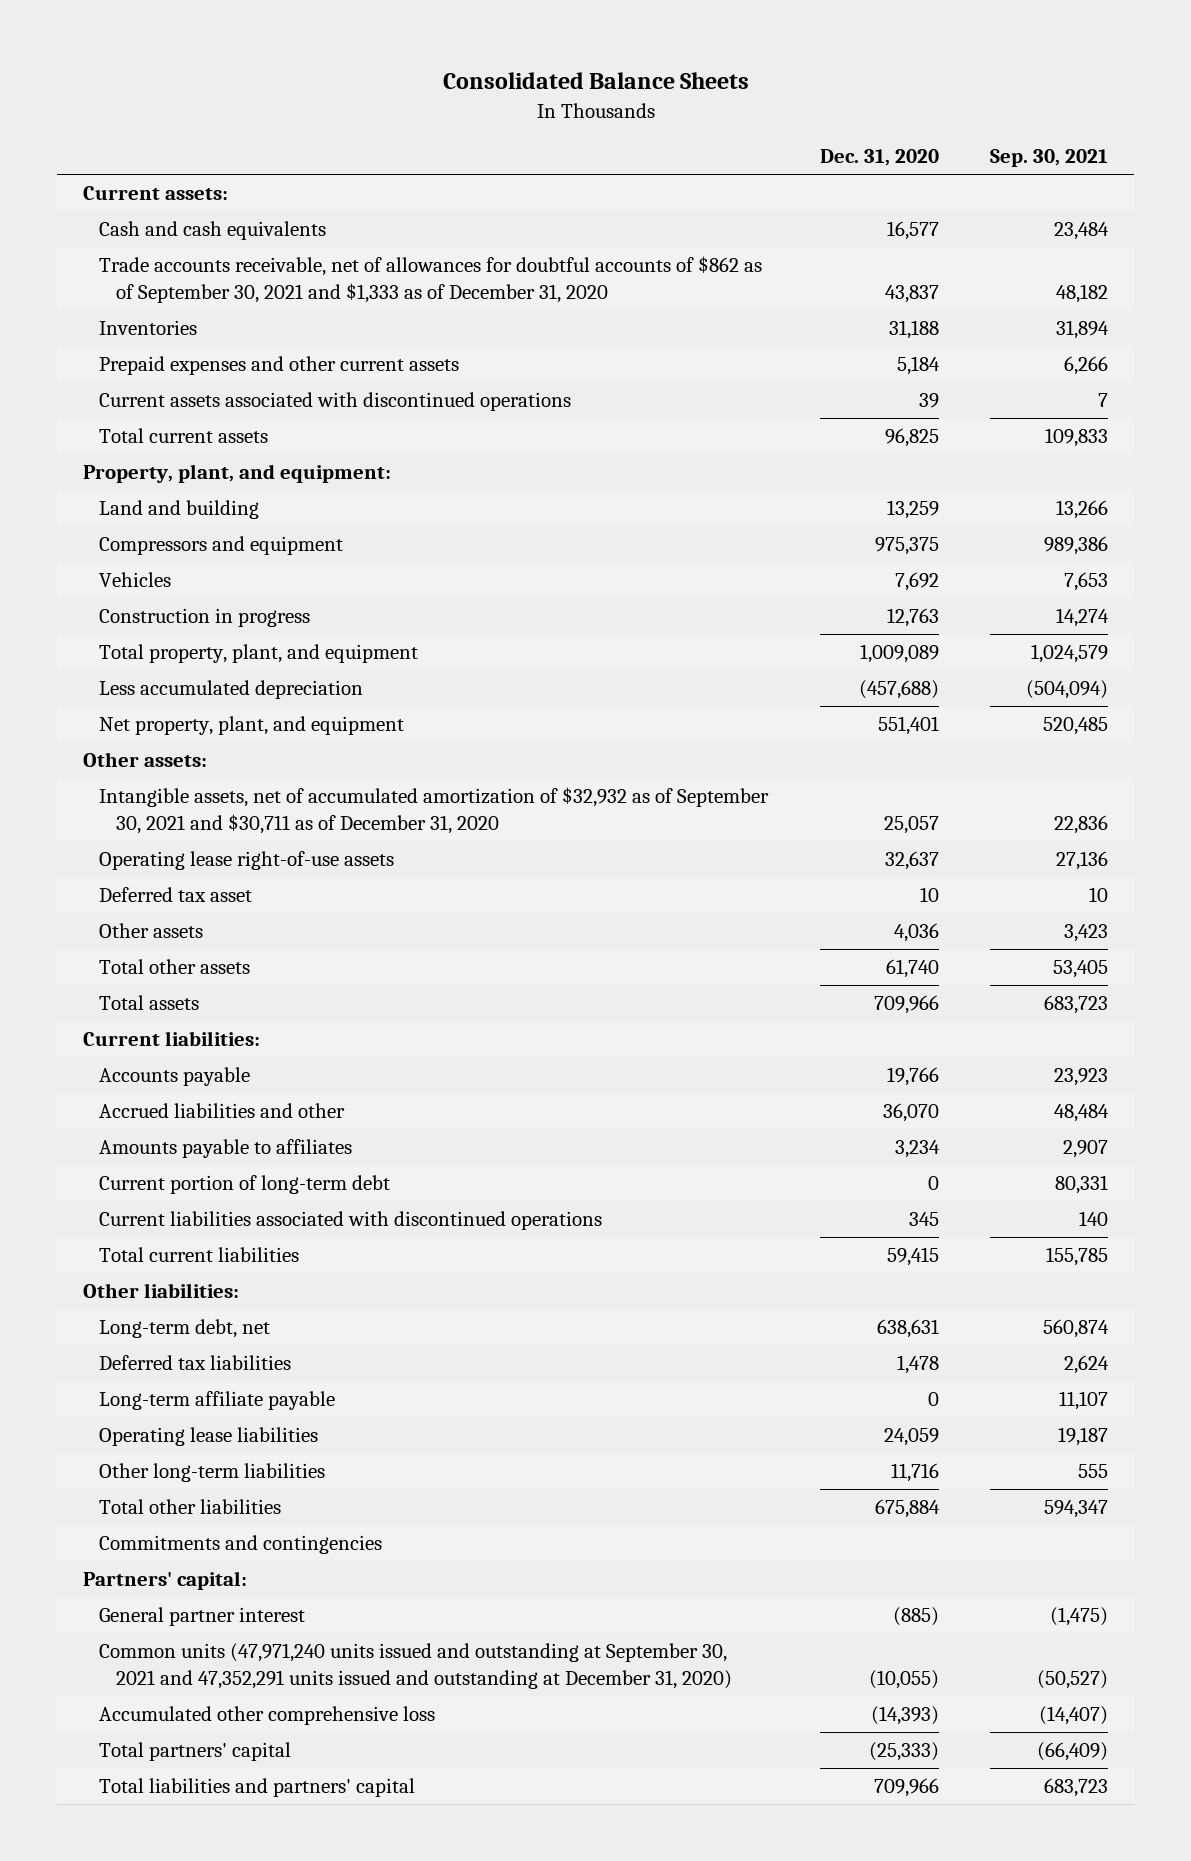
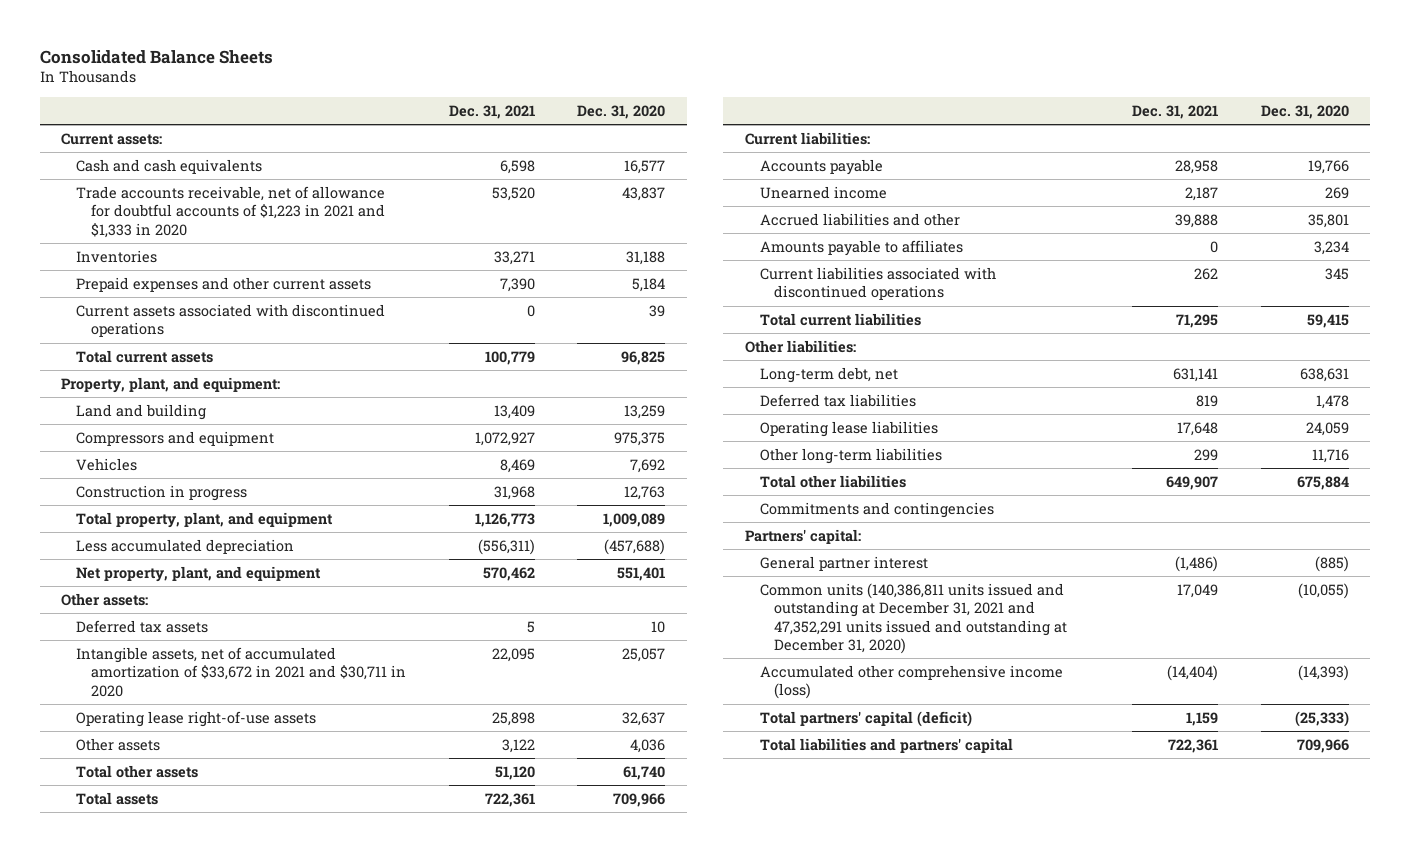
- | Dec. 31, 2020 | Sep. 30, 2021
+ | Dec. 31, 2021 | Dec. 31, 2020
- Trade accounts receivable, net of allowances for doubtful accounts of $862 as of September 30, 2021 and $1,333 as of December 31, 2020 | 43,837 | 48,182
+ Trade accounts receivable, net of allowance for doubtful accounts of $1,223 in 2021 and $1,333 in 2020 | 53,520 | 43,837
- Intangible assets, net of accumulated amortization of $32,932 as of September 30, 2021 and $30,711 as of December 31, 2020 | 25,057 | 22,836
+ Deferred tax assets | 5 | 10
+ Intangible assets, net of accumulated amortization of $33,672 in 2021 and $30,711 in 2020 | 22,095 | 25,057
- Deferred tax asset | 10 | 10
- Accrued liabilities and other | 36,070 | 48,484
+ Unearned income | 2,187 | 269
+ Accrued liabilities and other | 39,888 | 35,801
- Current portion of long-term debt | 0 | 80,331
- Long-term affiliate payable | 0 | 11,107
- Common units (47,971,240 units issued and outstanding at September 30, 2021 and 47,352,291 units issued and outstanding at December 31, 2020) | (10,055) | (50,527)
- Accumulated other comprehensive loss | (14,393) | (14,407)
- Total partners' capital | (25,333) | (66,409)
+ Common units (140,386,811 units issued and outstanding at December 31, 2021 and 47,352,291 units issued and outstanding at December 31, 2020) | 17,049 | (10,055)
+ Accumulated other comprehensive income (loss) | (14,404) | (14,393)
+ Total partners' capital (deficit) | 1,159 | (25,333)

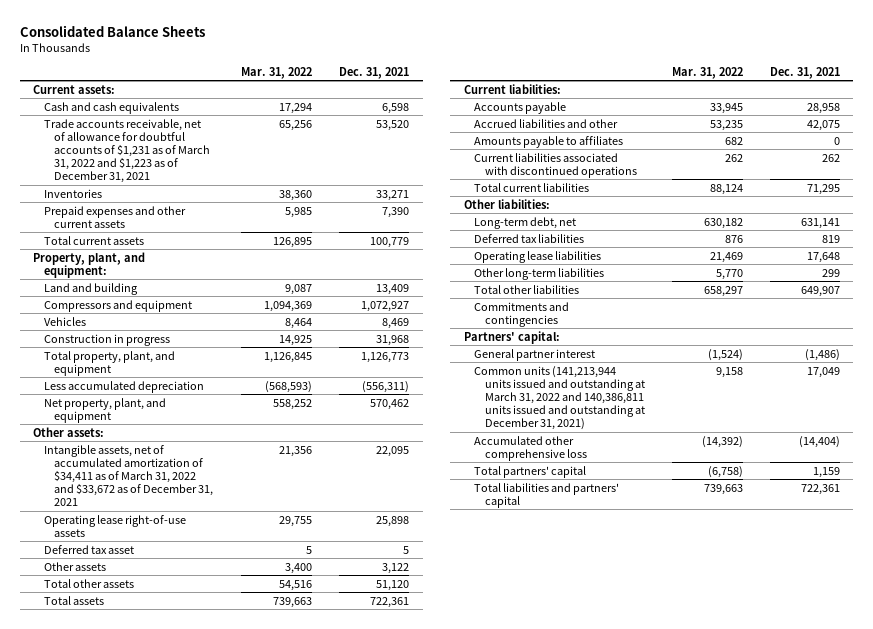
- | Dec. 31, 2021 | Dec. 31, 2020
+ | Mar. 31, 2022 | Dec. 31, 2021
- Trade accounts receivable, net of allowance for doubtful accounts of $1,223 in 2021 and $1,333 in 2020 | 53,520 | 43,837
+ Trade accounts receivable, net of allowance for doubtful accounts of $1,231 as of March 31, 2022 and $1,223 as of December 31, 2021 | 65,256 | 53,520
- Current assets associated with discontinued operations | 0 | 39
- Deferred tax assets | 5 | 10
- Intangible assets, net of accumulated amortization of $33,672 in 2021 and $30,711 in 2020 | 22,095 | 25,057
+ Intangible assets, net of accumulated amortization of $34,411 as of March 31, 2022 and $33,672 as of December 31, 2021 | 21,356 | 22,095
+ Deferred tax asset | 5 | 5
- Unearned income | 2,187 | 269
- Accrued liabilities and other | 39,888 | 35,801
+ Accrued liabilities and other | 53,235 | 42,075
- Common units (140,386,811 units issued and outstanding at December 31, 2021 and 47,352,291 units issued and outstanding at December 31, 2020) | 17,049 | (10,055)
- Accumulated other comprehensive income (loss) | (14,404) | (14,393)
- Total partners' capital (deficit) | 1,159 | (25,333)
+ Common units (141,213,944 units issued and outstanding at March 31, 2022 and 140,386,811 units issued and outstanding at December 31, 2021) | 9,158 | 17,049
+ Accumulated other comprehensive loss | (14,392) | (14,404)
+ Total partners' capital | (6,758) | 1,159

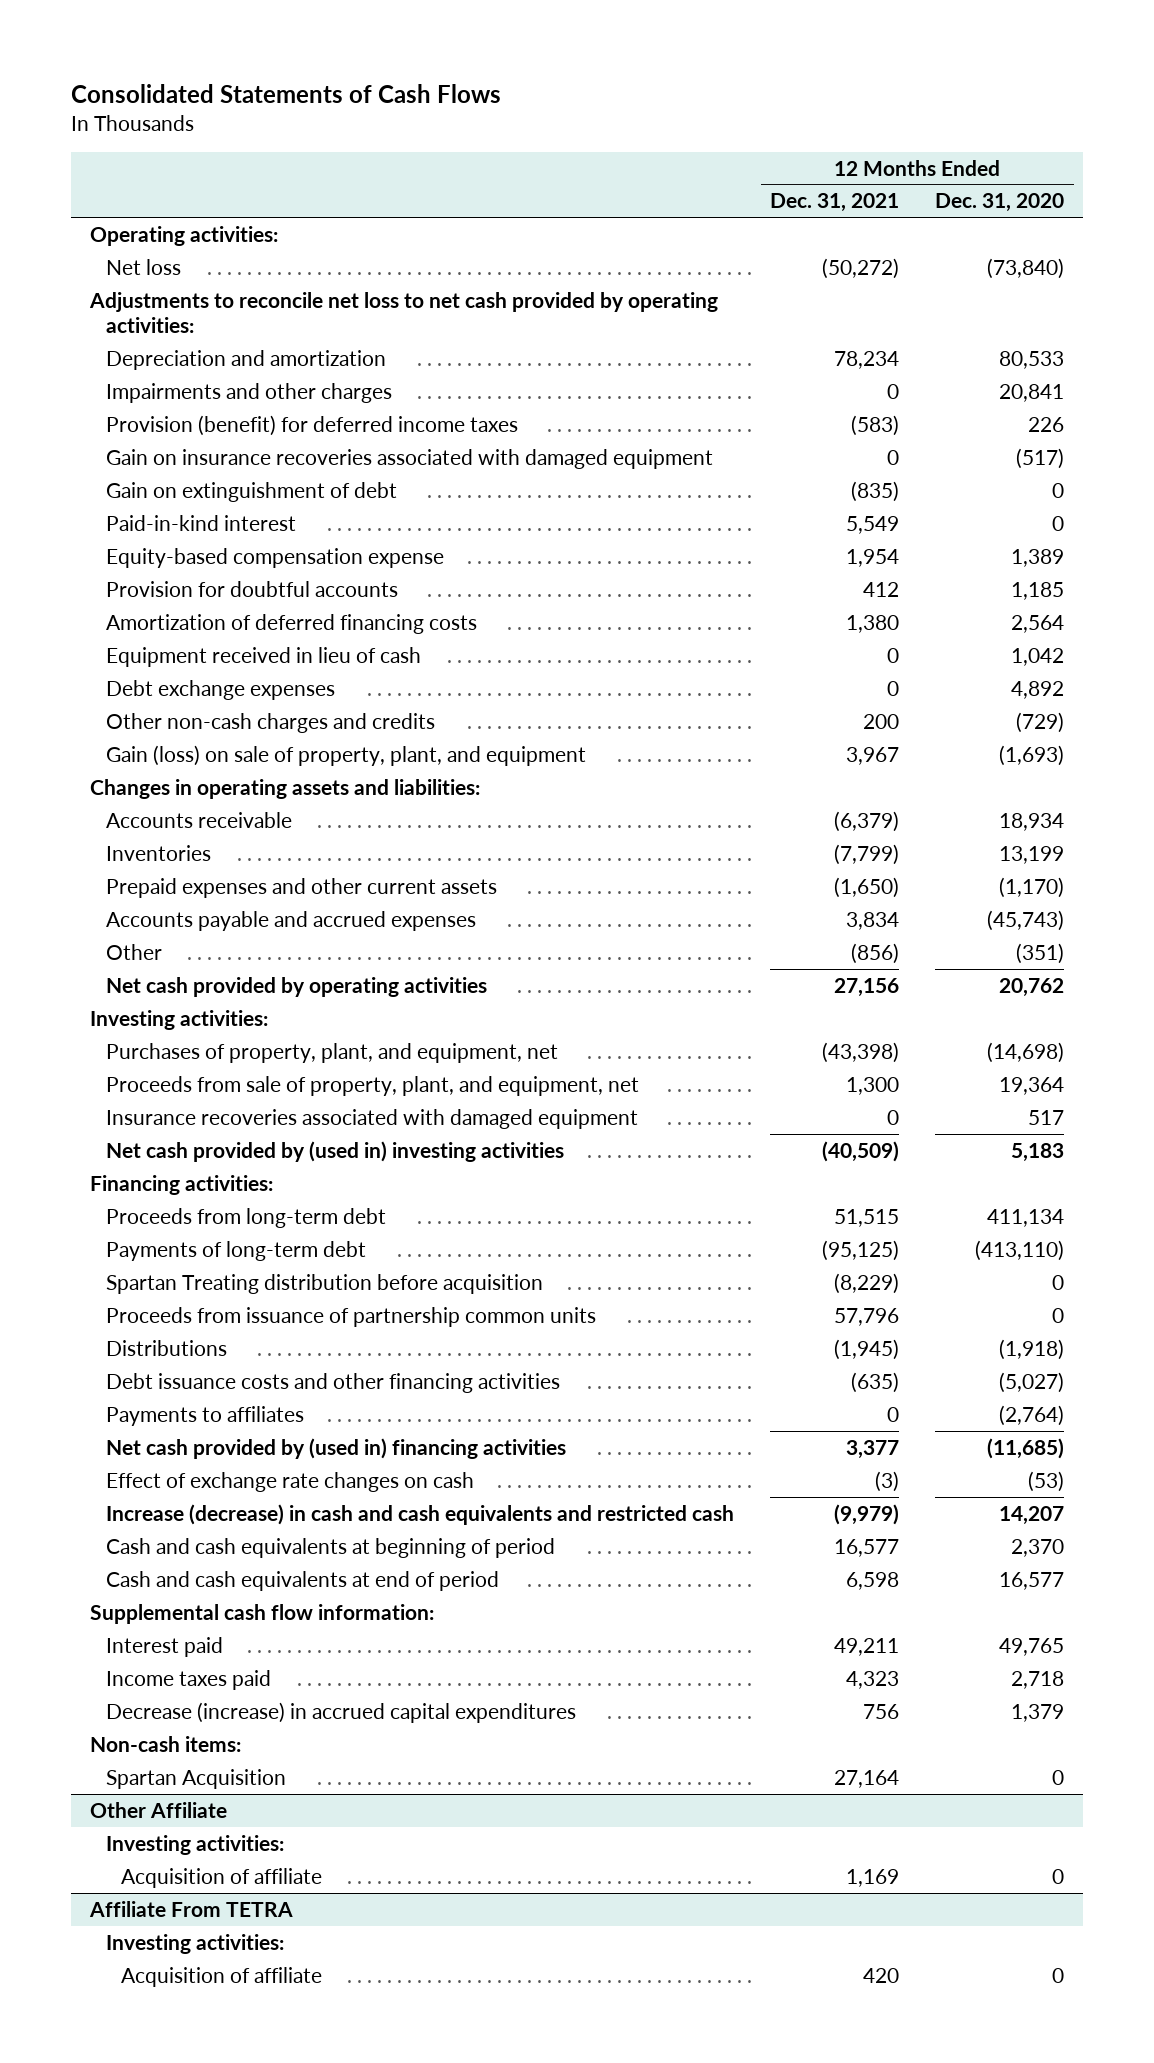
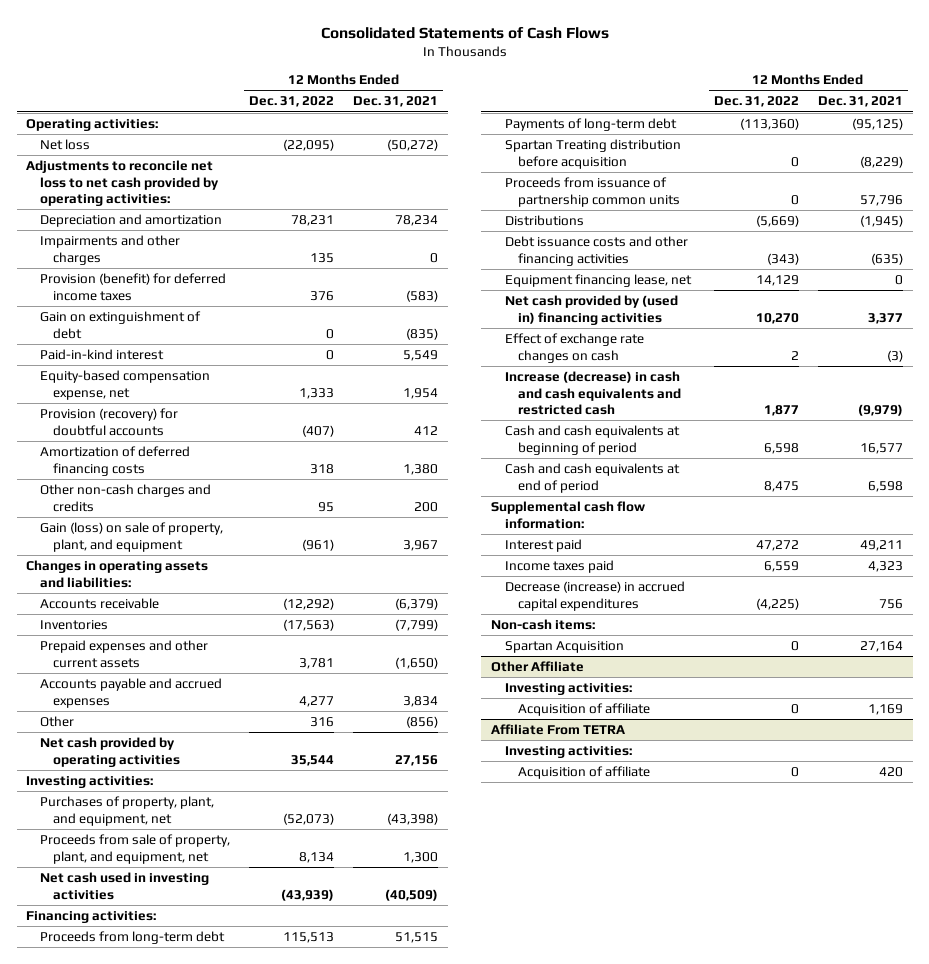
- | 12 Months Ended Dec. 31, 2021 | 12 Months Ended Dec. 31, 2020
+ | 12 Months Ended Dec. 31, 2022 | 12 Months Ended Dec. 31, 2021
- Gain on insurance recoveries associated with damaged equipment | 0 | (517)
- Equity-based compensation expense | 1,954 | 1,389
- Provision for doubtful accounts | 412 | 1,185
+ Equity-based compensation expense, net | 1,333 | 1,954
+ Provision (recovery) for doubtful accounts | (407) | 412
- Equipment received in lieu of cash | 0 | 1,042
- Debt exchange expenses | 0 | 4,892
- Insurance recoveries associated with damaged equipment | 0 | 517
- Net cash provided by (used in) investing activities | (40,509) | 5,183
+ Net cash used in investing activities | (43,939) | (40,509)
- Payments to affiliates | 0 | (2,764)
+ Equipment financing lease, net | 14,129 | 0

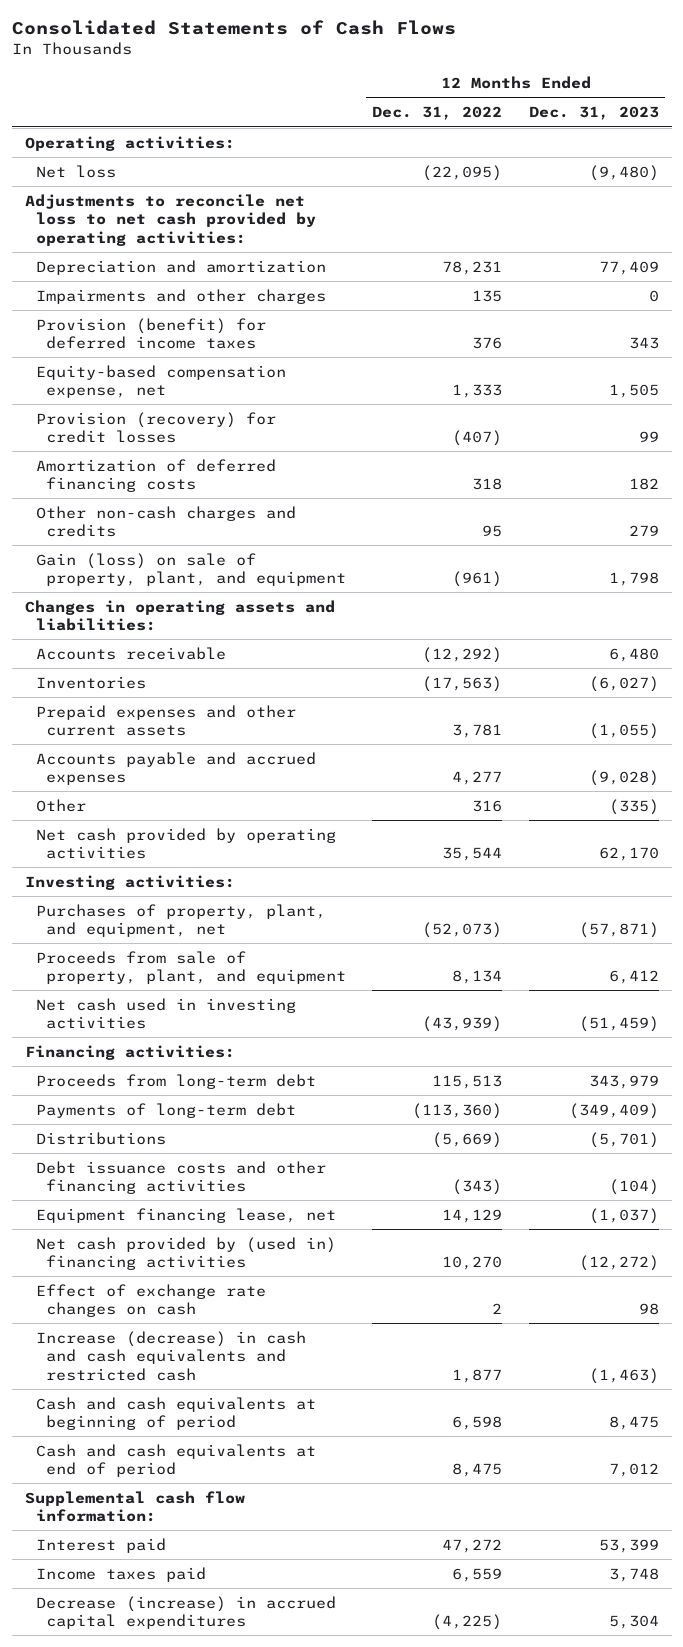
- | 12 Months Ended Dec. 31, 2022 | 12 Months Ended Dec. 31, 2021
+ | 12 Months Ended Dec. 31, 2022 | 12 Months Ended Dec. 31, 2023
- Gain on extinguishment of debt | 0 | (835)
- Paid-in-kind interest | 0 | 5,549
- Provision (recovery) for doubtful accounts | (407) | 412
+ Provision (recovery) for credit losses | (407) | 99
- Proceeds from sale of property, plant, and equipment, net | 8,134 | 1,300
+ Proceeds from sale of property, plant, and equipment | 8,134 | 6,412
- Spartan Treating distribution before acquisition | 0 | (8,229)
- Proceeds from issuance of partnership common units | 0 | 57,796
- Non-cash items:
- Spartan Acquisition | 0 | 27,164
- Other Affiliate
- Investing activities:
- Acquisition of affiliate | 0 | 1,169
- Affiliate From TETRA
- Investing activities:
- Acquisition of affiliate | 0 | 420

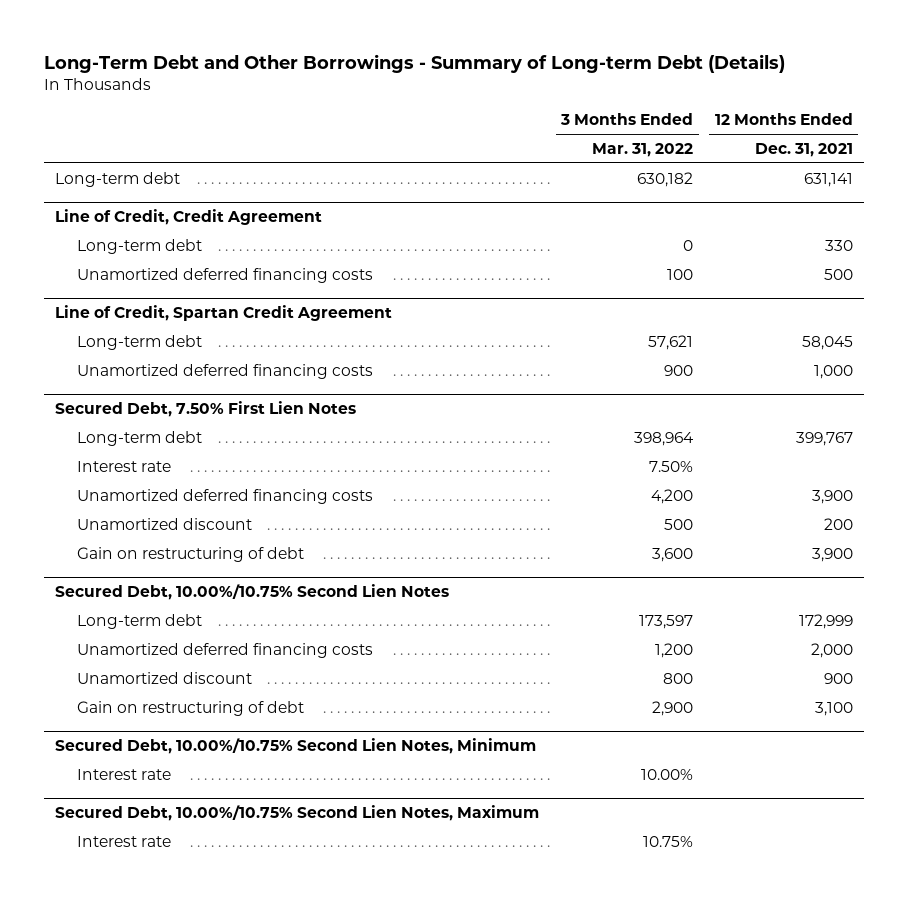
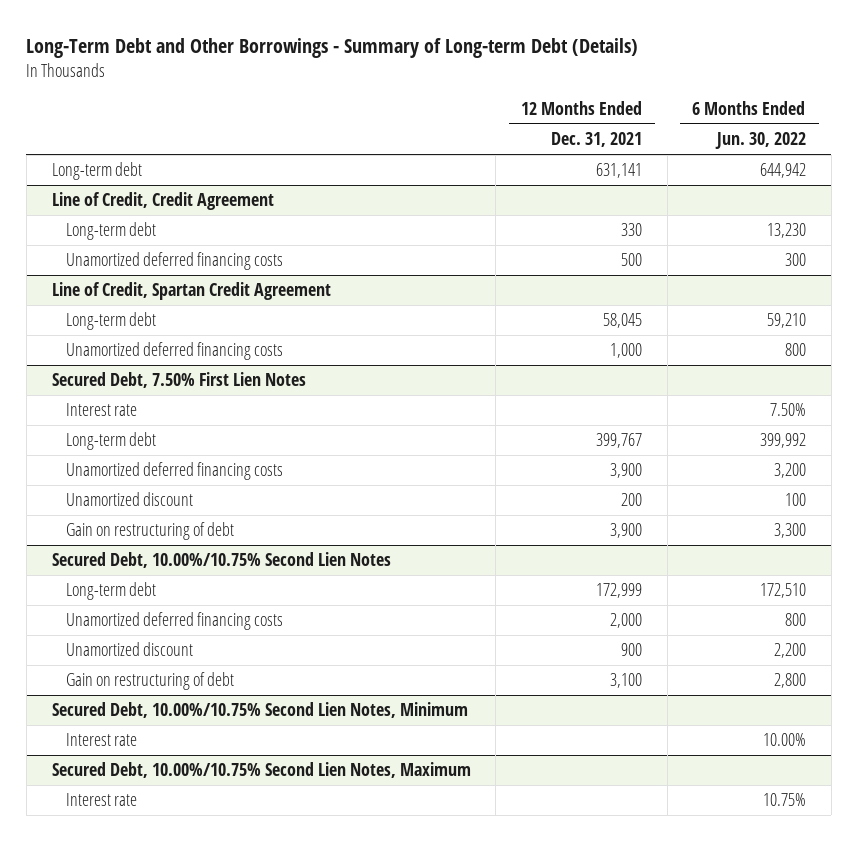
- | 3 Months Ended Mar. 31, 2022 | 12 Months Ended Dec. 31, 2021
+ | 12 Months Ended Dec. 31, 2021 | 6 Months Ended Jun. 30, 2022
@ Secured Debt, 7.50% First Lien Notes
moved down: Long-term debt | 399,767 | 399,992

